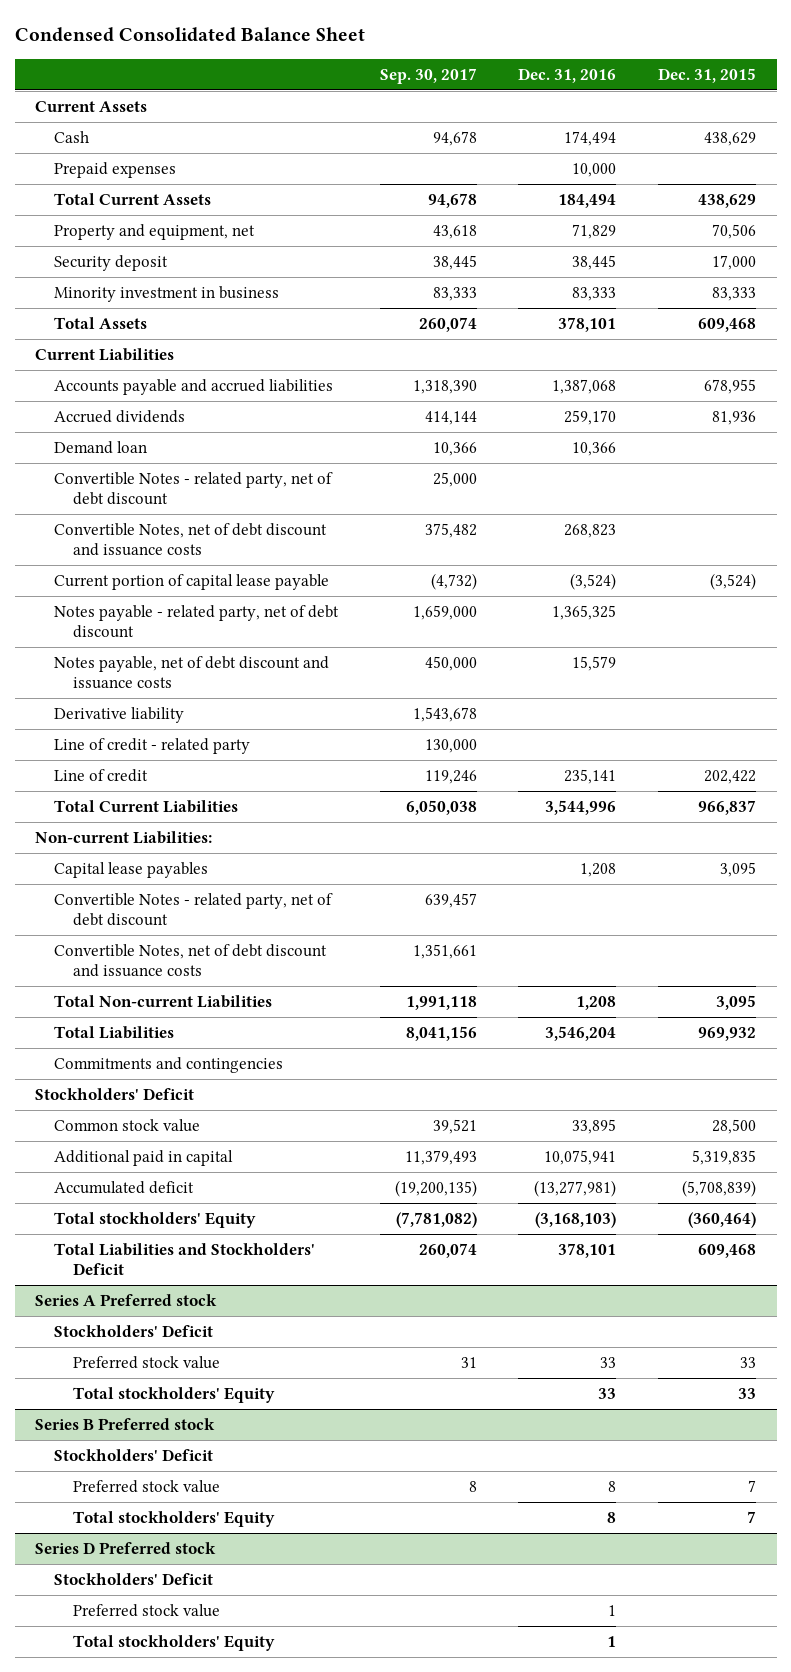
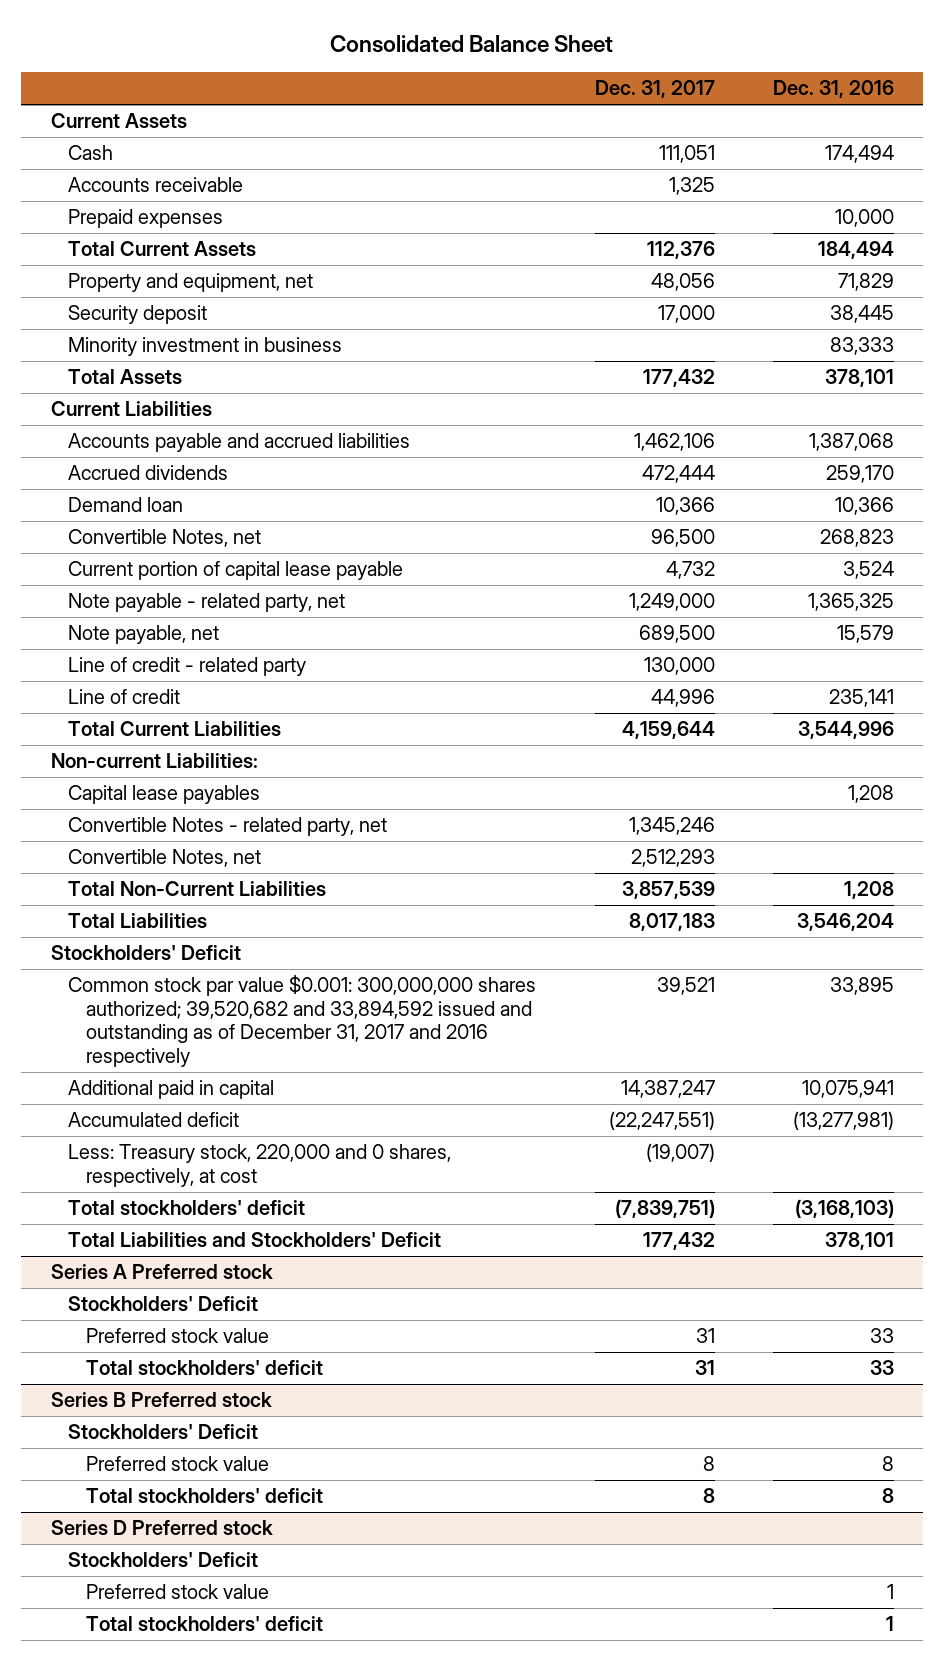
- Condensed Consolidated Balance Sheet
+ Consolidated Balance Sheet
- | Sep. 30, 2017 | Dec. 31, 2016 | Dec. 31, 2015
+ | Dec. 31, 2017 | Dec. 31, 2016
+ Accounts receivable | 1,325 |
- Convertible Notes - related party, net of debt discount | 25,000 | |
- Convertible Notes, net of debt discount and issuance costs | 375,482 | 268,823 |
- Current portion of capital lease payable | (4,732) | (3,524) | (3,524)
- Notes payable - related party, net of debt discount | 1,659,000 | 1,365,325 |
- Notes payable, net of debt discount and issuance costs | 450,000 | 15,579 |
- Derivative liability | 1,543,678 | |
+ Convertible Notes, net | 96,500 | 268,823
+ Current portion of capital lease payable | 4,732 | 3,524
+ Note payable - related party, net | 1,249,000 | 1,365,325
+ Note payable, net | 689,500 | 15,579
- Convertible Notes - related party, net of debt discount | 639,457 | |
- Convertible Notes, net of debt discount and issuance costs | 1,351,661 | |
- Total Non-current Liabilities | 1,991,118 | 1,208 | 3,095
+ Convertible Notes - related party, net | 1,345,246 |
+ Convertible Notes, net | 2,512,293 |
+ Total Non-Current Liabilities | 3,857,539 | 1,208
- Commitments and contingencies
- Common stock value | 39,521 | 33,895 | 28,500
+ Common stock par value $0.001: 300,000,000 shares authorized; 39,520,682 and 33,894,592 issued and outstanding as of December 31, 2017 and 2016 respectively | 39,521 | 33,895
- Total stockholders' Equity | (7,781,082) | (3,168,103) | (360,464)
+ Less: Treasury stock, 220,000 and 0 shares, respectively, at cost | (19,007) |
+ Total stockholders' deficit | (7,839,751) | (3,168,103)
@ Series A Preferred stock
- Total stockholders' Equity | | 33 | 33
+ Total stockholders' deficit | 31 | 33
@ Series B Preferred stock
- Total stockholders' Equity | | 8 | 7
+ Total stockholders' deficit | 8 | 8
@ Series D Preferred stock
- Total stockholders' Equity | | 1 |
+ Total stockholders' deficit | | 1

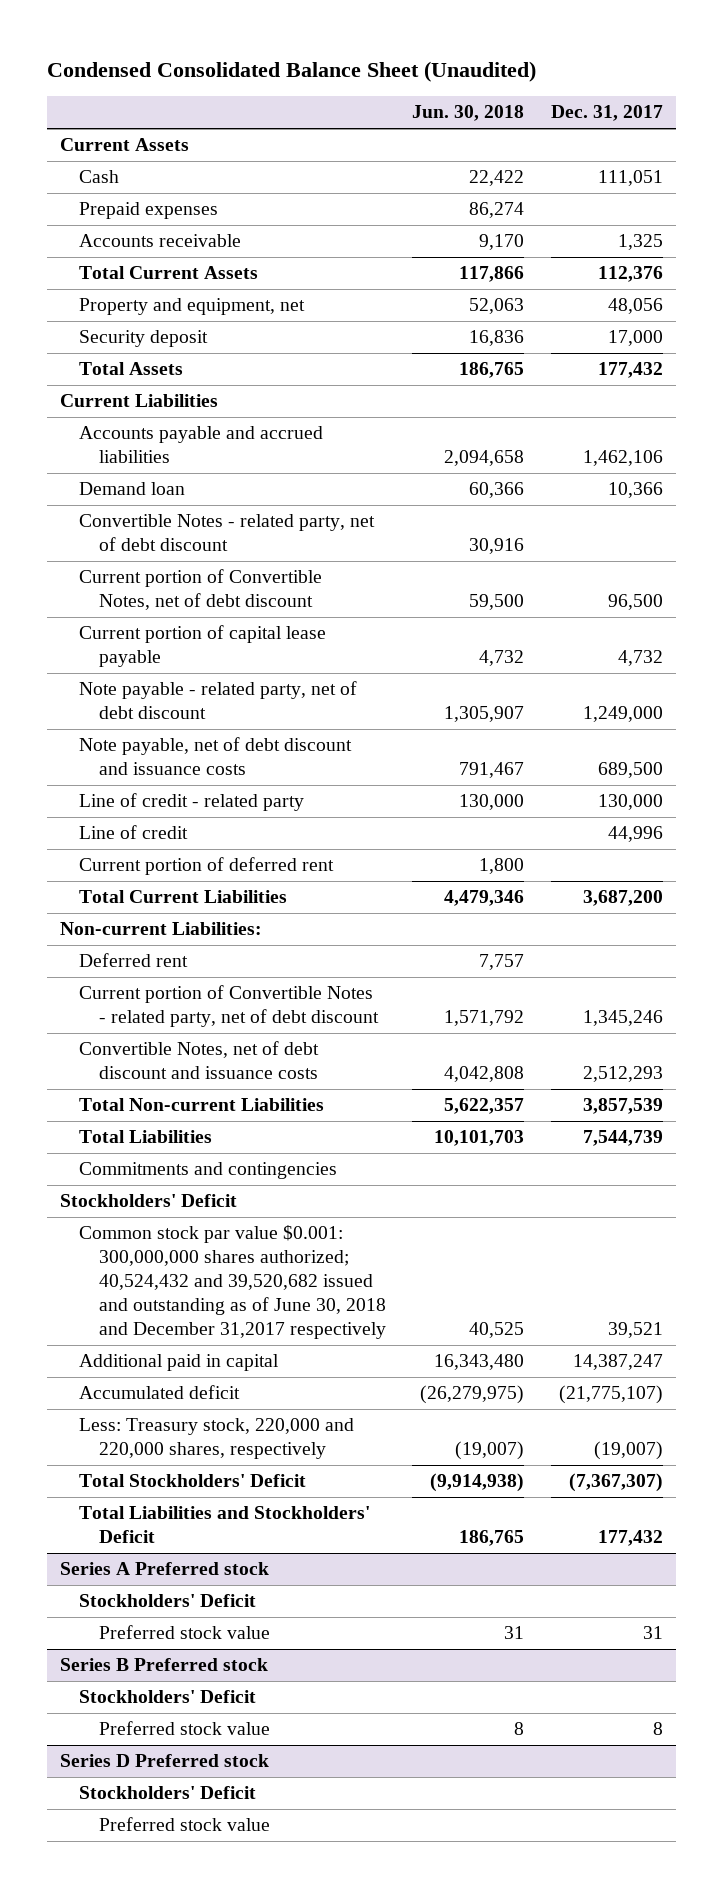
- Consolidated Balance Sheet
+ Condensed Consolidated Balance Sheet (Unaudited)
- | Dec. 31, 2017 | Dec. 31, 2016
+ | Jun. 30, 2018 | Dec. 31, 2017
moved down: Accounts receivable | 9,170 | 1,325
- Minority investment in business | | 83,333
- Accrued dividends | 472,444 | 259,170
- Convertible Notes, net | 96,500 | 268,823
+ Convertible Notes - related party, net of debt discount | 30,916 |
+ Current portion of Convertible Notes, net of debt discount | 59,500 | 96,500
- Note payable - related party, net | 1,249,000 | 1,365,325
- Note payable, net | 689,500 | 15,579
+ Note payable - related party, net of debt discount | 1,305,907 | 1,249,000
+ Note payable, net of debt discount and issuance costs | 791,467 | 689,500
- Total Current Liabilities | 4,159,644 | 3,544,996
+ Current portion of deferred rent | 1,800 |
+ Total Current Liabilities | 4,479,346 | 3,687,200
- Capital lease payables | | 1,208
- Convertible Notes - related party, net | 1,345,246 |
- Convertible Notes, net | 2,512,293 |
- Total Non-Current Liabilities | 3,857,539 | 1,208
- Total Liabilities | 8,017,183 | 3,546,204
+ Deferred rent | 7,757 |
+ Current portion of Convertible Notes - related party, net of debt discount | 1,571,792 | 1,345,246
+ Convertible Notes, net of debt discount and issuance costs | 4,042,808 | 2,512,293
+ Total Non-current Liabilities | 5,622,357 | 3,857,539
+ Total Liabilities | 10,101,703 | 7,544,739
+ Commitments and contingencies
- Common stock par value $0.001: 300,000,000 shares authorized; 39,520,682 and 33,894,592 issued and outstanding as of December 31, 2017 and 2016 respectively | 39,521 | 33,895
+ Common stock par value $0.001: 300,000,000 shares authorized; 40,524,432 and 39,520,682 issued and outstanding as of June 30, 2018 and December 31,2017 respectively | 40,525 | 39,521
- Accumulated deficit | (22,247,551) | (13,277,981)
- Less: Treasury stock, 220,000 and 0 shares, respectively, at cost | (19,007) |
- Total stockholders' deficit | (7,839,751) | (3,168,103)
+ Accumulated deficit | (26,279,975) | (21,775,107)
+ Less: Treasury stock, 220,000 and 220,000 shares, respectively | (19,007) | (19,007)
+ Total Stockholders' Deficit | (9,914,938) | (7,367,307)
@ Series A Preferred stock
- Total stockholders' deficit | 31 | 33
@ Series B Preferred stock
- Total stockholders' deficit | 8 | 8
@ Series D Preferred stock
- Total stockholders' deficit | | 1

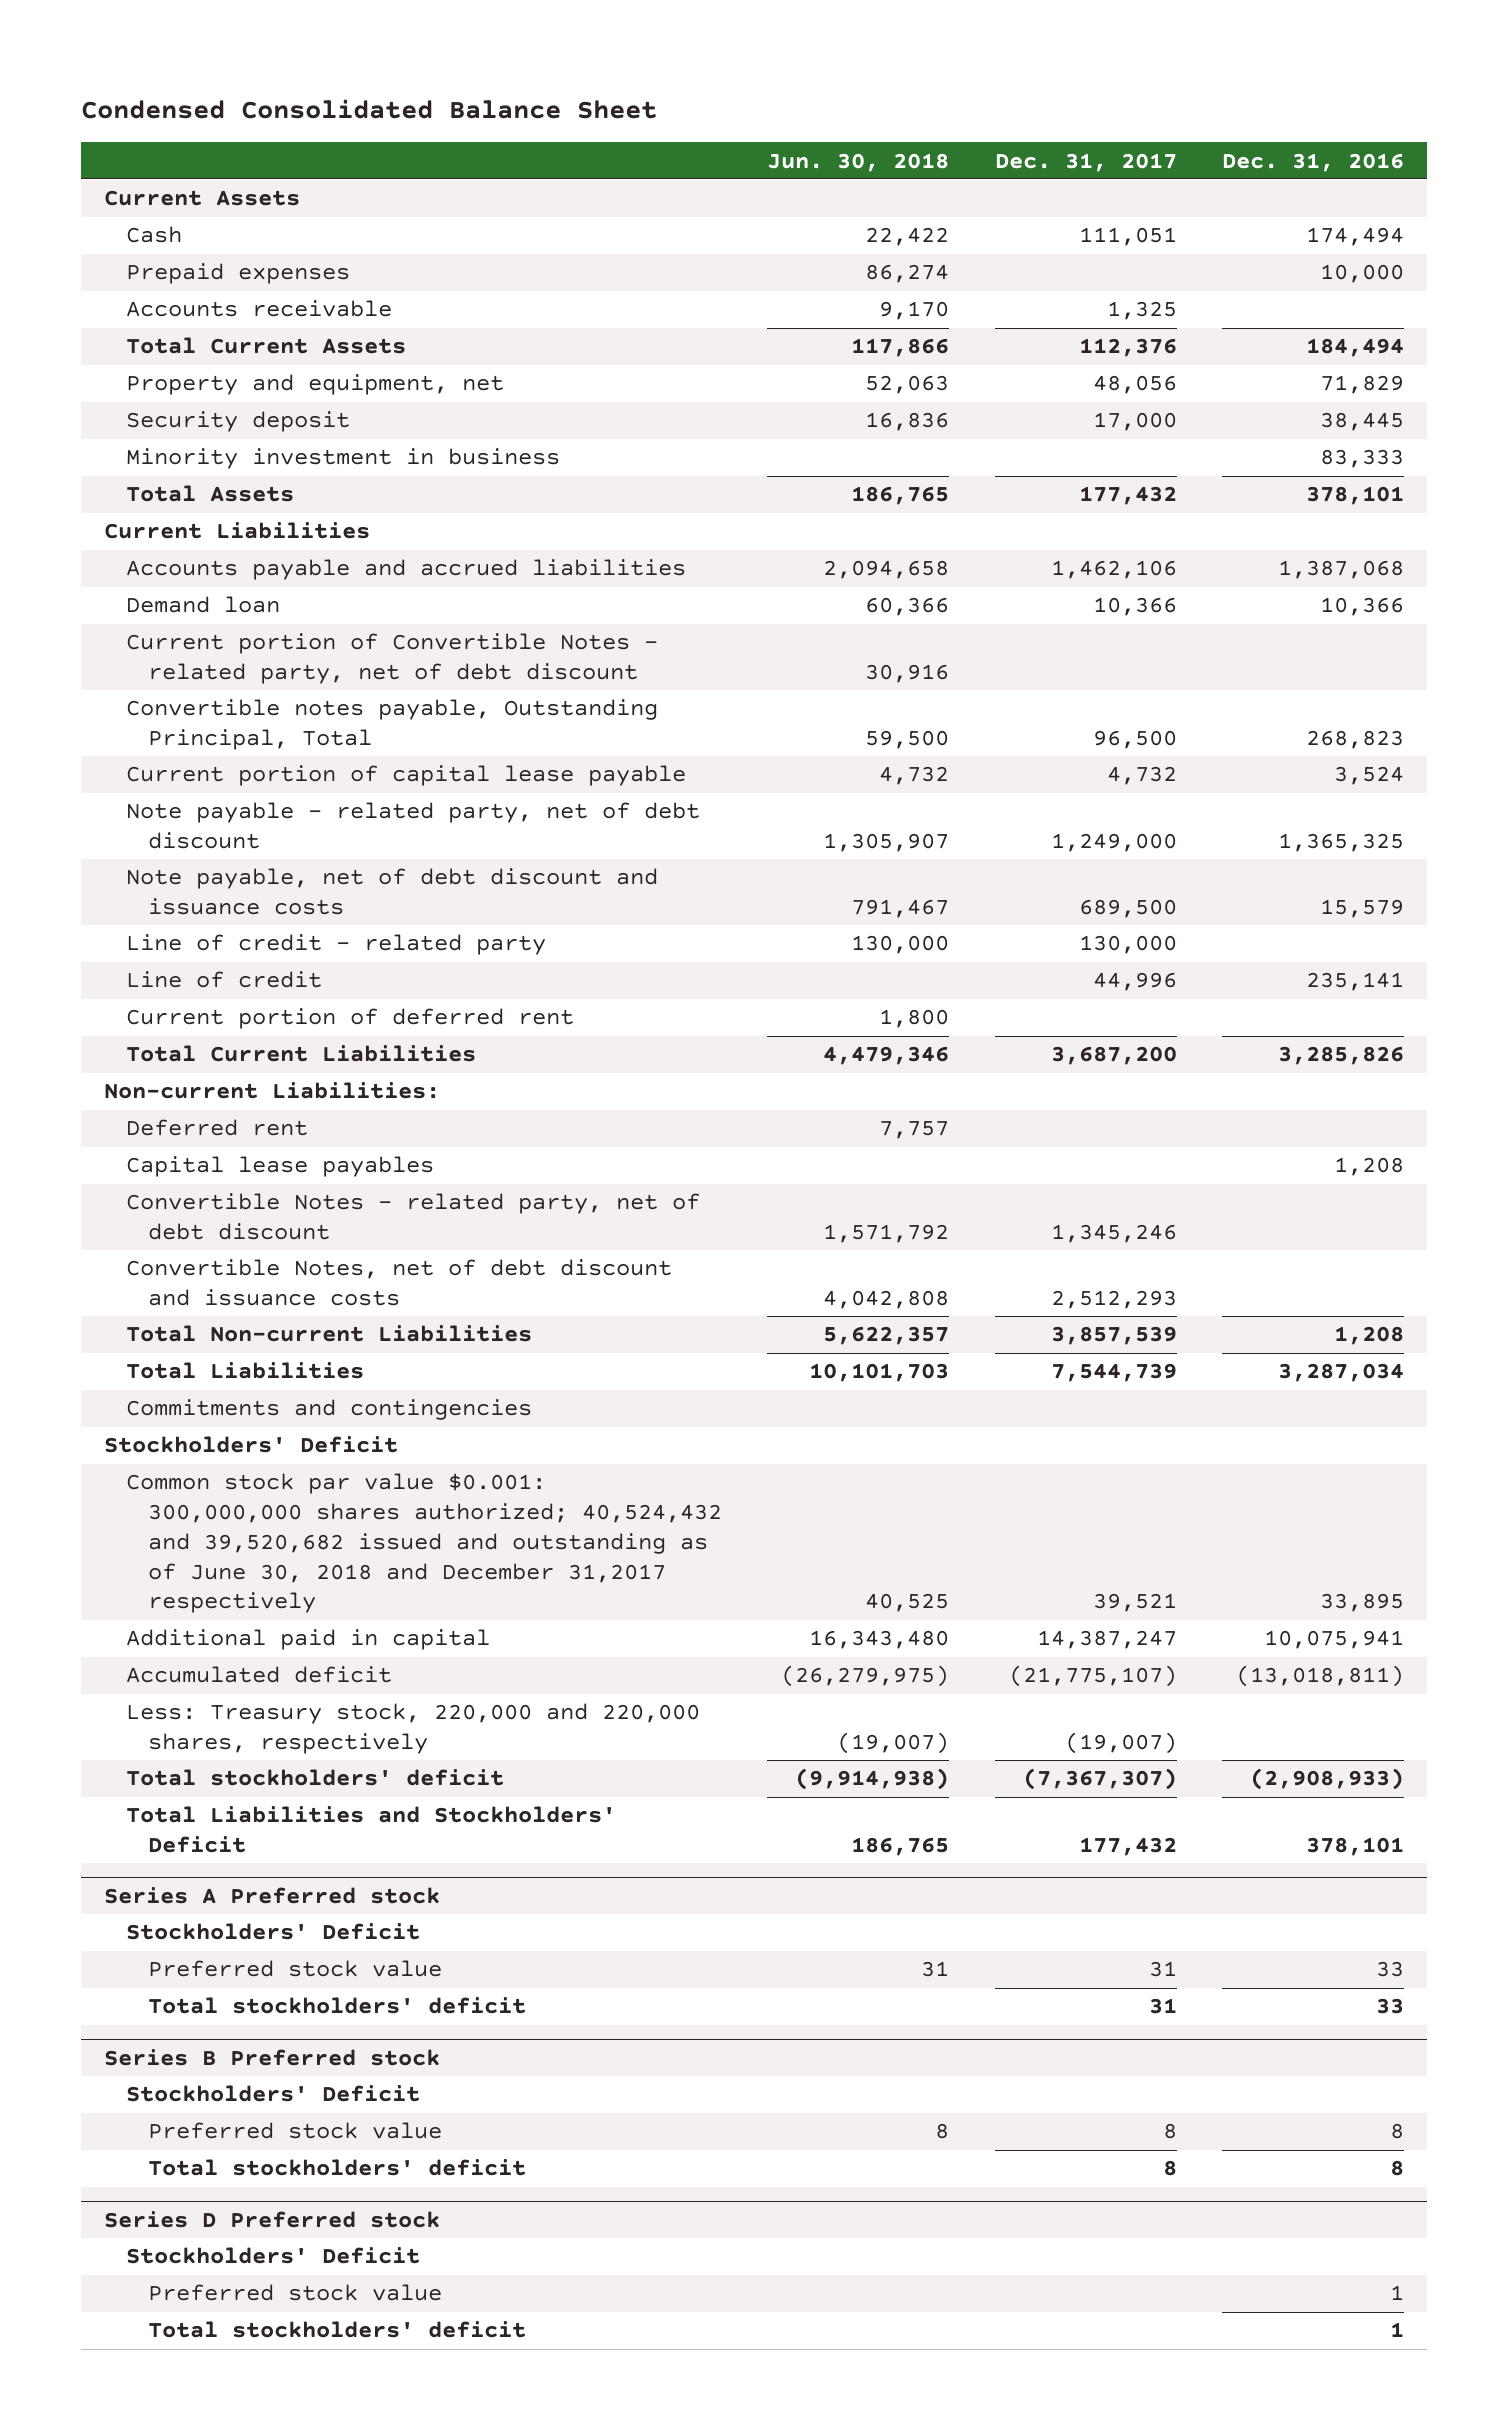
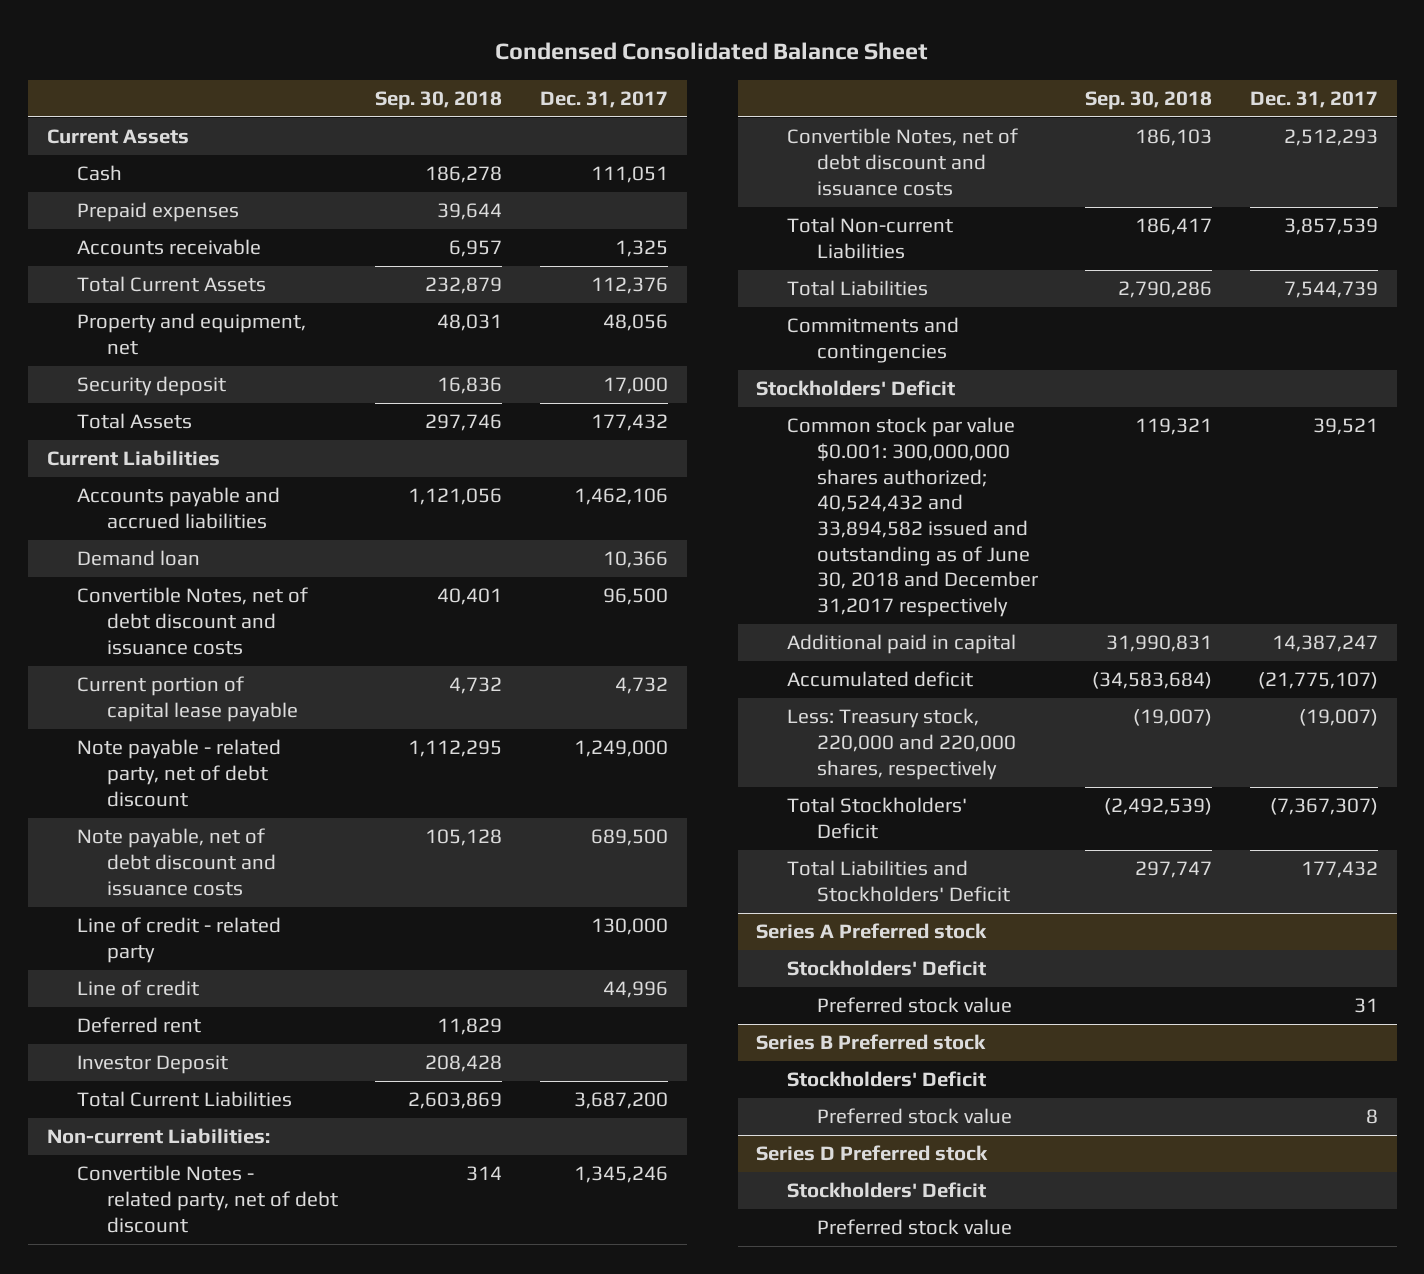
- | Jun. 30, 2018 | Dec. 31, 2017 | Dec. 31, 2016
+ | Sep. 30, 2018 | Dec. 31, 2017
- Minority investment in business | | | 83,333
- Current portion of Convertible Notes - related party, net of debt discount | 30,916 | |
- Convertible notes payable, Outstanding Principal, Total | 59,500 | 96,500 | 268,823
+ Convertible Notes, net of debt discount and issuance costs | 40,401 | 96,500
- Current portion of deferred rent | 1,800 | |
moved up: Deferred rent | 11,829 |
+ Investor Deposit | 208,428 |
- Capital lease payables | | | 1,208
- Common stock par value $0.001: 300,000,000 shares authorized; 40,524,432 and 39,520,682 issued and outstanding as of June 30, 2018 and December 31,2017 respectively | 40,525 | 39,521 | 33,895
+ Common stock par value $0.001: 300,000,000 shares authorized; 40,524,432 and 33,894,582 issued and outstanding as of June 30, 2018 and December 31,2017 respectively | 119,321 | 39,521
- Total stockholders' deficit | (9,914,938) | (7,367,307) | (2,908,933)
+ Total Stockholders' Deficit | (2,492,539) | (7,367,307)
@ Series A Preferred stock
- Total stockholders' deficit | | 31 | 33
@ Series B Preferred stock
- Total stockholders' deficit | | 8 | 8
@ Series D Preferred stock
- Total stockholders' deficit | | | 1

